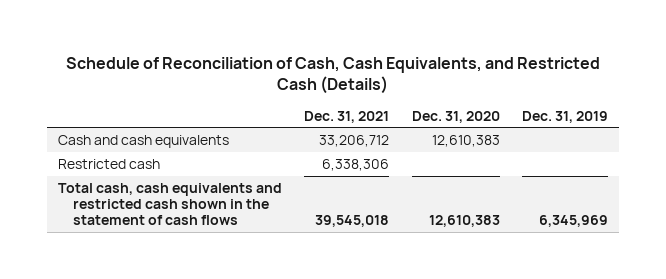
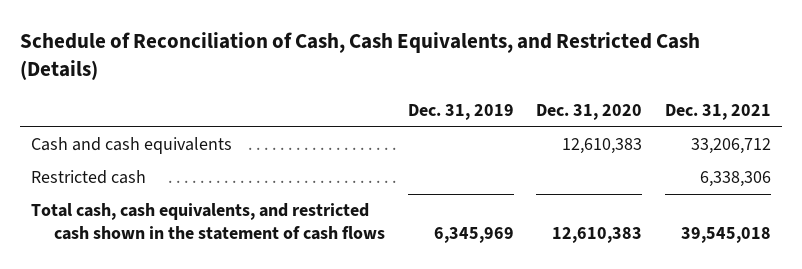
- | Dec. 31, 2021 | Dec. 31, 2020 | Dec. 31, 2019
+ | Dec. 31, 2019 | Dec. 31, 2020 | Dec. 31, 2021
- Total cash, cash equivalents and restricted cash shown in the statement of cash flows | 39,545,018 | 12,610,383 | 6,345,969
+ Total cash, cash equivalents, and restricted cash shown in the statement of cash flows | 6,345,969 | 12,610,383 | 39,545,018

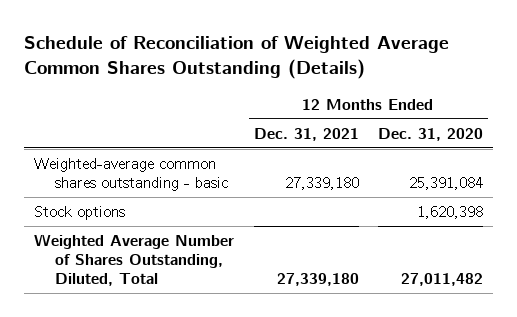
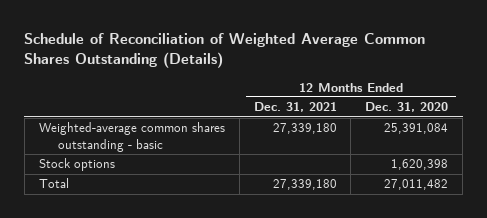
- Weighted Average Number of Shares Outstanding, Diluted, Total | 27,339,180 | 27,011,482
+ Total | 27,339,180 | 27,011,482

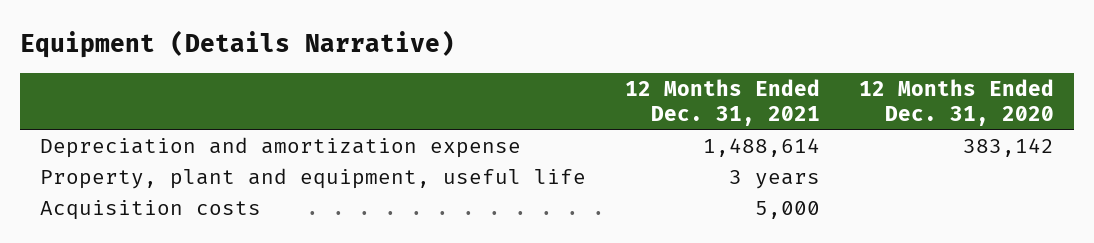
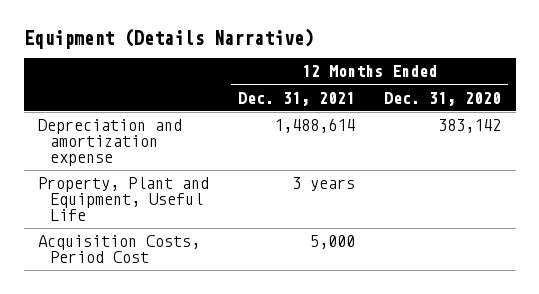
- Property, plant and equipment, useful life | 3 years |
- Acquisition costs | 5,000 |
+ Property, Plant and Equipment, Useful Life | 3 years |
+ Acquisition Costs, Period Cost | 5,000 |

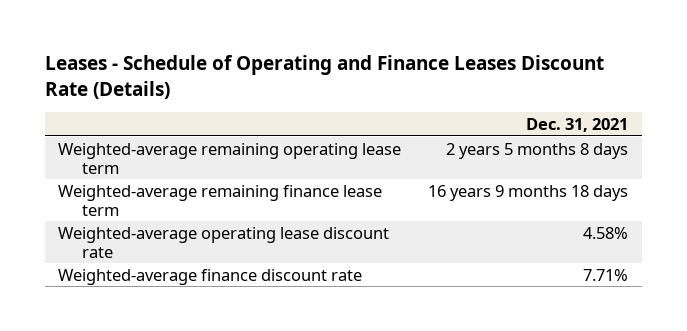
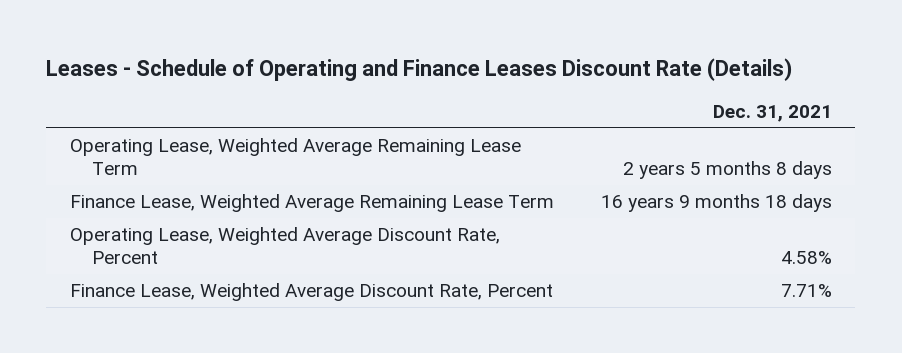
- Weighted-average remaining operating lease term | 2 years 5 months 8 days
- Weighted-average remaining finance lease term | 16 years 9 months 18 days
- Weighted-average operating lease discount rate | 4.58%
- Weighted-average finance discount rate | 7.71%
+ Operating Lease, Weighted Average Remaining Lease Term | 2 years 5 months 8 days
+ Finance Lease, Weighted Average Remaining Lease Term | 16 years 9 months 18 days
+ Operating Lease, Weighted Average Discount Rate, Percent | 4.58%
+ Finance Lease, Weighted Average Discount Rate, Percent | 7.71%

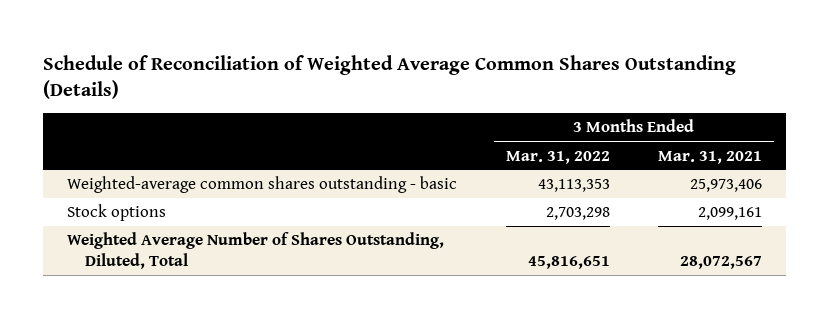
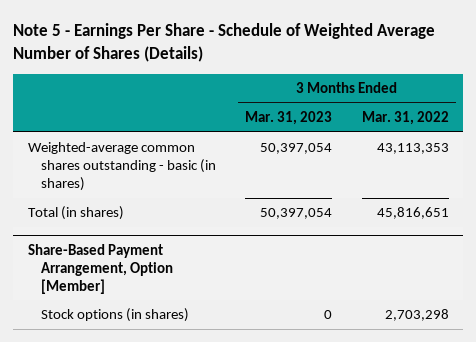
- Schedule of Reconciliation of Weighted Average Common Shares Outstanding (Details)
+ Note 5 - Earnings Per Share - Schedule of Weighted Average Number of Shares (Details)
- | 3 Months Ended Mar. 31, 2022 | 3 Months Ended Mar. 31, 2021
+ | 3 Months Ended Mar. 31, 2023 | 3 Months Ended Mar. 31, 2022
- Weighted-average common shares outstanding - basic | 43,113,353 | 25,973,406
- Stock options | 2,703,298 | 2,099,161
- Weighted Average Number of Shares Outstanding, Diluted, Total | 45,816,651 | 28,072,567
+ Weighted-average common shares outstanding - basic (in shares) | 50,397,054 | 43,113,353
+ Total (in shares) | 50,397,054 | 45,816,651
+ Share-Based Payment Arrangement, Option [Member]
+ Stock options (in shares) | 0 | 2,703,298

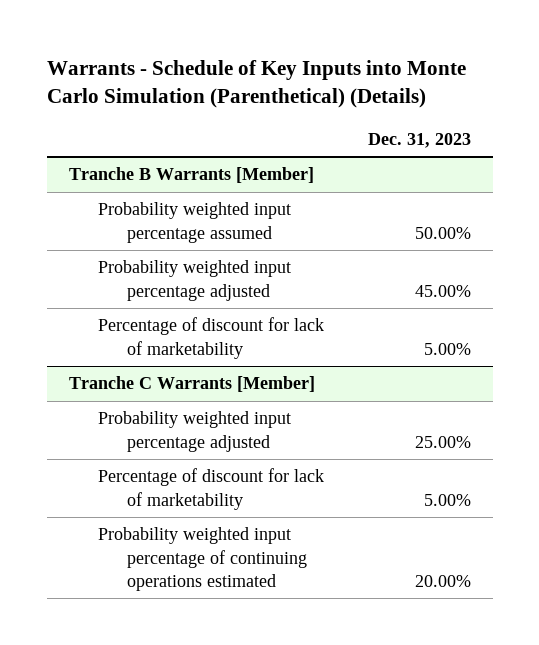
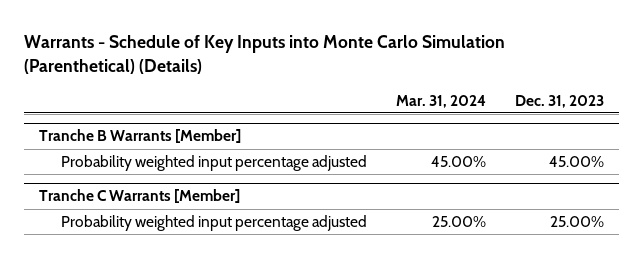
- | Dec. 31, 2023
+ | Mar. 31, 2024 | Dec. 31, 2023
@ Tranche B Warrants [Member]
- Probability weighted input percentage assumed | 50.00%
- Percentage of discount for lack of marketability | 5.00%
@ Tranche C Warrants [Member]
- Percentage of discount for lack of marketability | 5.00%
- Probability weighted input percentage of continuing operations estimated | 20.00%

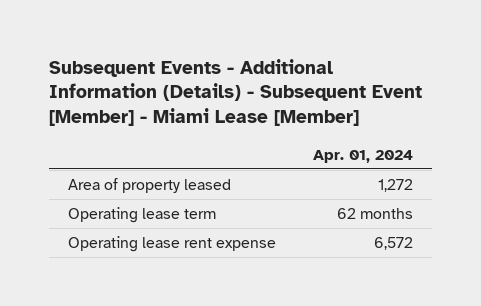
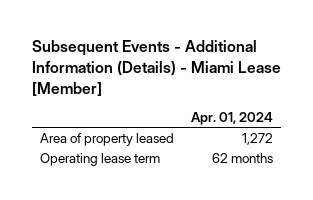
- Subsequent Events - Additional Information (Details) - Subsequent Event [Member] - Miami Lease [Member]
+ Subsequent Events - Additional Information (Details) - Miami Lease [Member]
- Operating lease rent expense | 6,572

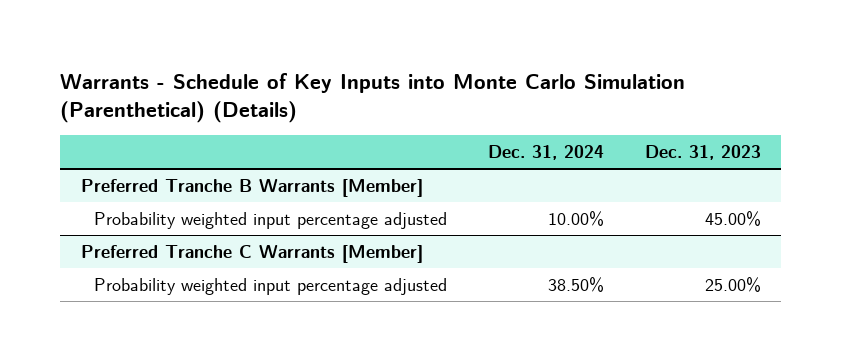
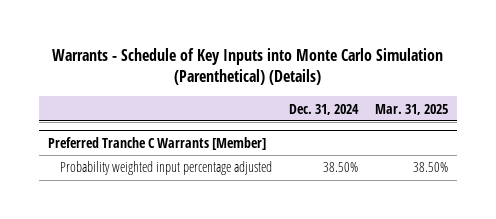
- | Dec. 31, 2024 | Dec. 31, 2023
+ | Dec. 31, 2024 | Mar. 31, 2025
- Preferred Tranche B Warrants [Member]
- Probability weighted input percentage adjusted | 10.00% | 45.00%

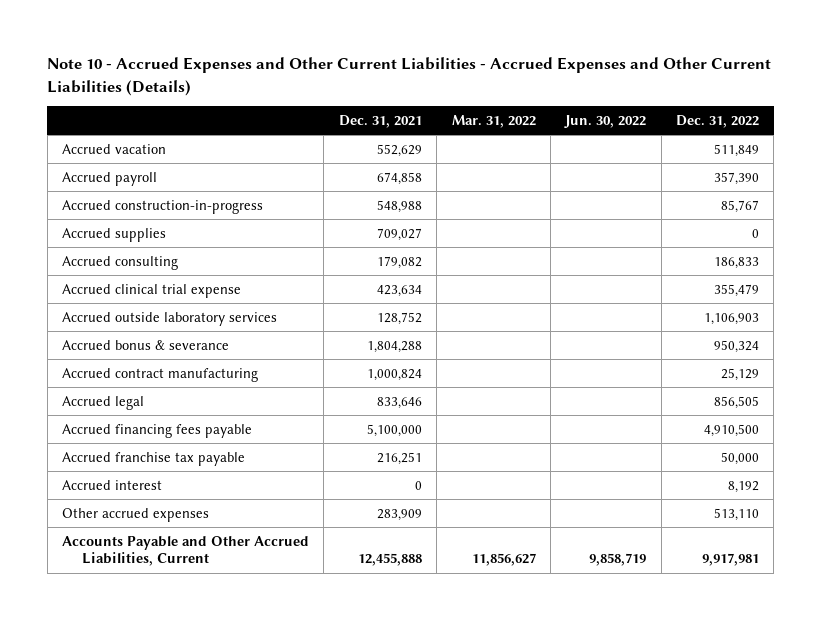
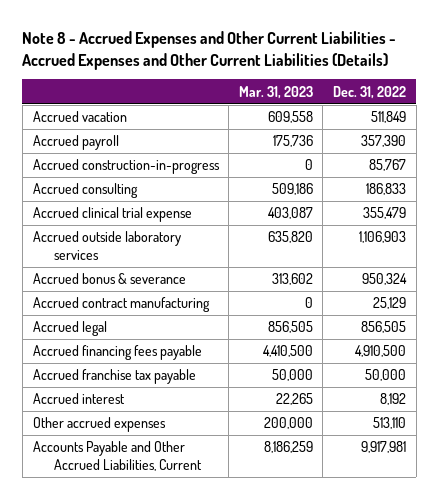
- Note 10 - Accrued Expenses and Other Current Liabilities - Accrued Expenses and Other Current Liabilities (Details)
+ Note 8 - Accrued Expenses and Other Current Liabilities - Accrued Expenses and Other Current Liabilities (Details)
- | Dec. 31, 2021 | Mar. 31, 2022 | Jun. 30, 2022 | Dec. 31, 2022
+ | Mar. 31, 2023 | Dec. 31, 2022
- Accrued supplies | 709,027 | | | 0

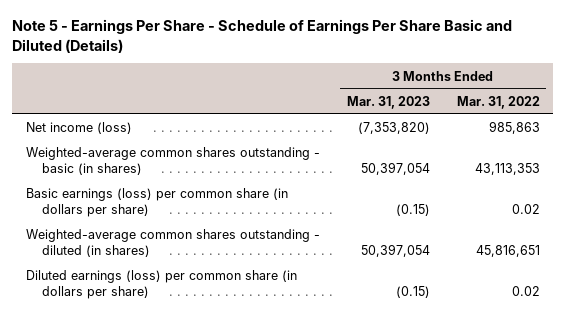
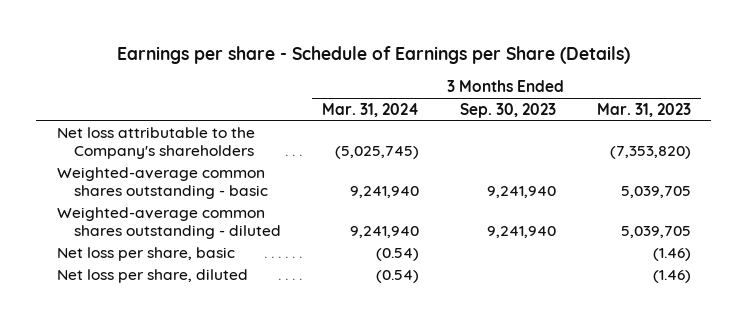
- Note 5 - Earnings Per Share - Schedule of Earnings Per Share Basic and Diluted (Details)
+ Earnings per share - Schedule of Earnings per Share (Details)
- | 3 Months Ended Mar. 31, 2023 | 3 Months Ended Mar. 31, 2022
+ | 3 Months Ended Mar. 31, 2024 | 3 Months Ended Sep. 30, 2023 | 3 Months Ended Mar. 31, 2023
- Net income (loss) | (7,353,820) | 985,863
- Weighted-average common shares outstanding - basic (in shares) | 50,397,054 | 43,113,353
- Basic earnings (loss) per common share (in dollars per share) | (0.15) | 0.02
- Weighted-average common shares outstanding - diluted (in shares) | 50,397,054 | 45,816,651
- Diluted earnings (loss) per common share (in dollars per share) | (0.15) | 0.02
+ Net loss attributable to the Company's shareholders | (5,025,745) | | (7,353,820)
+ Weighted-average common shares outstanding - basic | 9,241,940 | 9,241,940 | 5,039,705
+ Weighted-average common shares outstanding - diluted | 9,241,940 | 9,241,940 | 5,039,705
+ Net loss per share, basic | (0.54) | | (1.46)
+ Net loss per share, diluted | (0.54) | | (1.46)

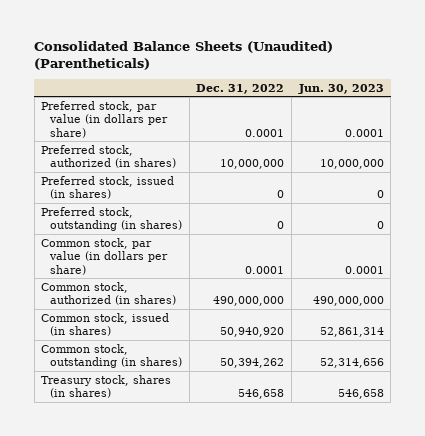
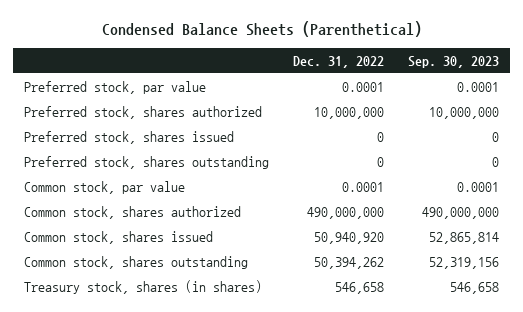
- Consolidated Balance Sheets (Unaudited) (Parentheticals)
+ Condensed Balance Sheets (Parenthetical)
- | Dec. 31, 2022 | Jun. 30, 2023
+ | Dec. 31, 2022 | Sep. 30, 2023
- Preferred stock, par value (in dollars per share) | 0.0001 | 0.0001
- Preferred stock, authorized (in shares) | 10,000,000 | 10,000,000
- Preferred stock, issued (in shares) | 0 | 0
- Preferred stock, outstanding (in shares) | 0 | 0
- Common stock, par value (in dollars per share) | 0.0001 | 0.0001
- Common stock, authorized (in shares) | 490,000,000 | 490,000,000
- Common stock, issued (in shares) | 50,940,920 | 52,861,314
- Common stock, outstanding (in shares) | 50,394,262 | 52,314,656
+ Preferred stock, par value | 0.0001 | 0.0001
+ Preferred stock, shares authorized | 10,000,000 | 10,000,000
+ Preferred stock, shares issued | 0 | 0
+ Preferred stock, shares outstanding | 0 | 0
+ Common stock, par value | 0.0001 | 0.0001
+ Common stock, shares authorized | 490,000,000 | 490,000,000
+ Common stock, shares issued | 50,940,920 | 52,865,814
+ Common stock, shares outstanding | 50,394,262 | 52,319,156

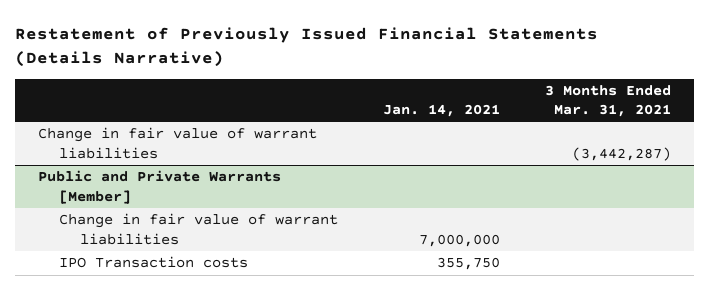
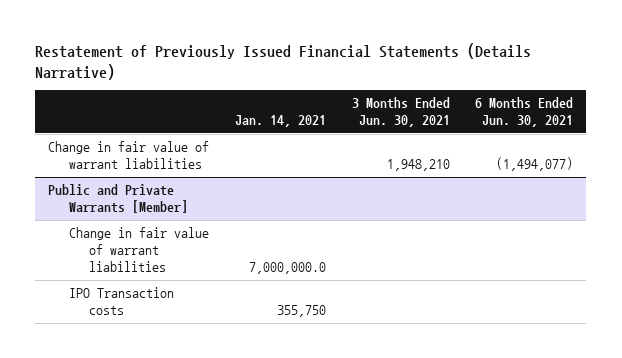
- | Jan. 14, 2021 | 3 Months Ended Mar. 31, 2021
+ | Jan. 14, 2021 | 3 Months Ended Jun. 30, 2021 | 6 Months Ended Jun. 30, 2021
@ Public and Private Warrants [Member]
- Change in fair value of warrant liabilities | 7,000,000 |
+ Change in fair value of warrant liabilities | 7,000,000.0 | |

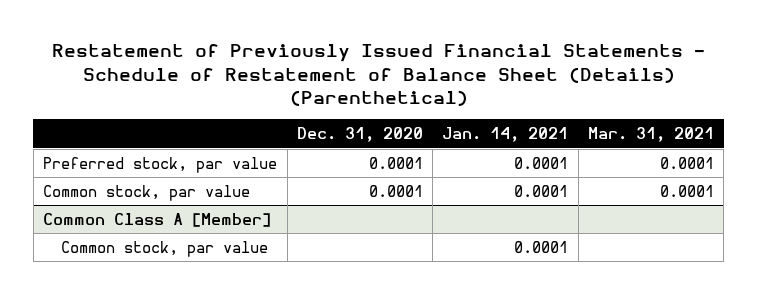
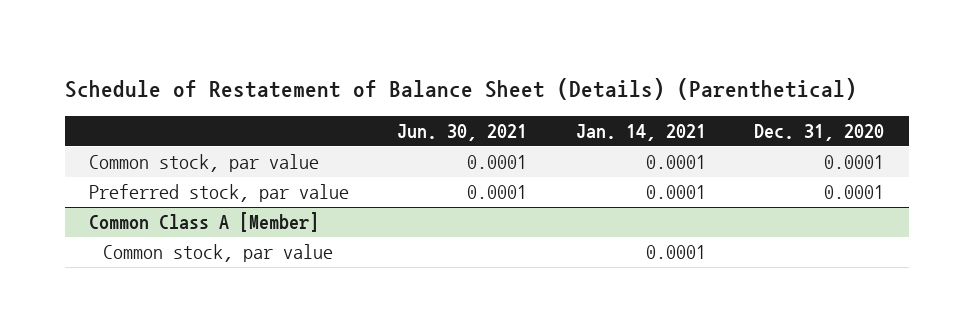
- Restatement of Previously Issued Financial Statements - Schedule of Restatement of Balance Sheet (Details) (Parenthetical)
+ Schedule of Restatement of Balance Sheet (Details) (Parenthetical)
- | Dec. 31, 2020 | Jan. 14, 2021 | Mar. 31, 2021
+ | Jun. 30, 2021 | Jan. 14, 2021 | Dec. 31, 2020
moved down: Preferred stock, par value | 0.0001 | 0.0001 | 0.0001

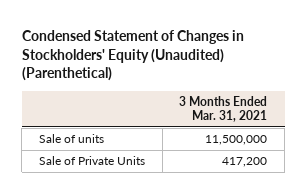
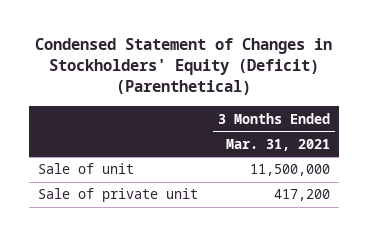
- Condensed Statement of Changes in Stockholders' Equity (Unaudited) (Parenthetical)
+ Condensed Statement of Changes in Stockholders' Equity (Deficit) (Parenthetical)
- Sale of units | 11,500,000
- Sale of Private Units | 417,200
+ Sale of unit | 11,500,000
+ Sale of private unit | 417,200

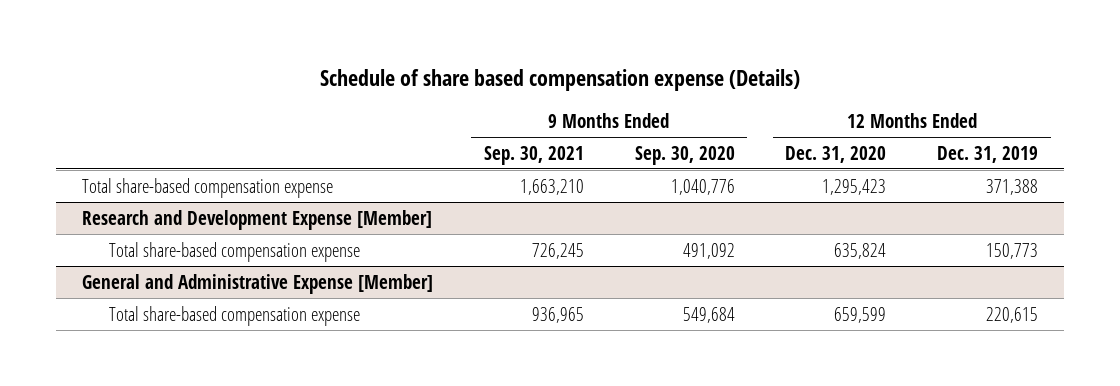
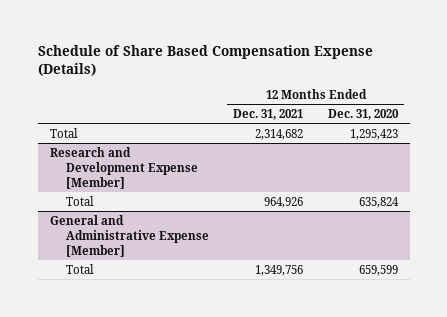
- Schedule of share based compensation expense (Details)
+ Schedule of Share Based Compensation Expense (Details)
- | 9 Months Ended Sep. 30, 2021 | 9 Months Ended Sep. 30, 2020 | 12 Months Ended Dec. 31, 2020 | 12 Months Ended Dec. 31, 2019
+ | 12 Months Ended Dec. 31, 2021 | 12 Months Ended Dec. 31, 2020
- Total share-based compensation expense | 1,663,210 | 1,040,776 | 1,295,423 | 371,388
+ Total | 2,314,682 | 1,295,423
@ Research and Development Expense [Member]
- Total share-based compensation expense | 726,245 | 491,092 | 635,824 | 150,773
+ Total | 964,926 | 635,824
@ General and Administrative Expense [Member]
- Total share-based compensation expense | 936,965 | 549,684 | 659,599 | 220,615
+ Total | 1,349,756 | 659,599

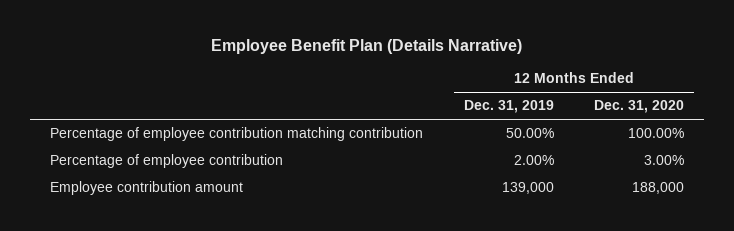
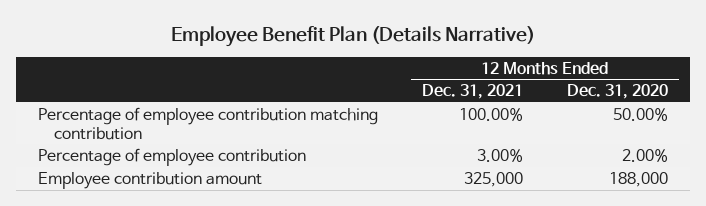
- | 12 Months Ended Dec. 31, 2019 | 12 Months Ended Dec. 31, 2020
+ | 12 Months Ended Dec. 31, 2021 | 12 Months Ended Dec. 31, 2020
- Percentage of employee contribution matching contribution | 50.00% | 100.00%
- Percentage of employee contribution | 2.00% | 3.00%
+ Percentage of employee contribution matching contribution | 100.00% | 50.00%
+ Percentage of employee contribution | 3.00% | 2.00%

